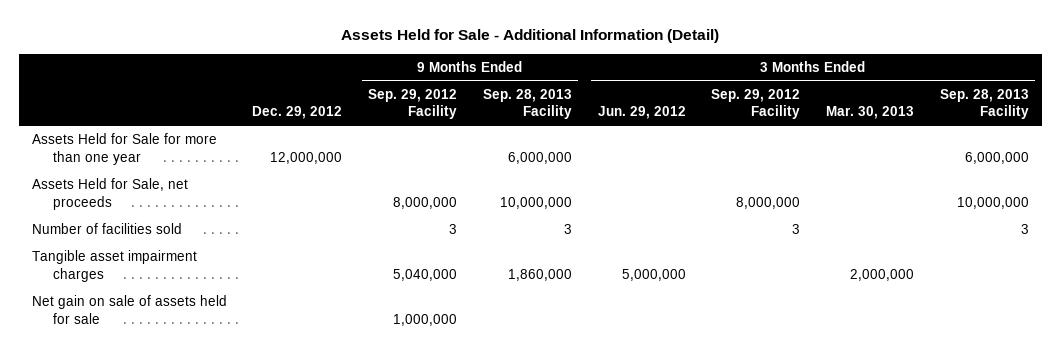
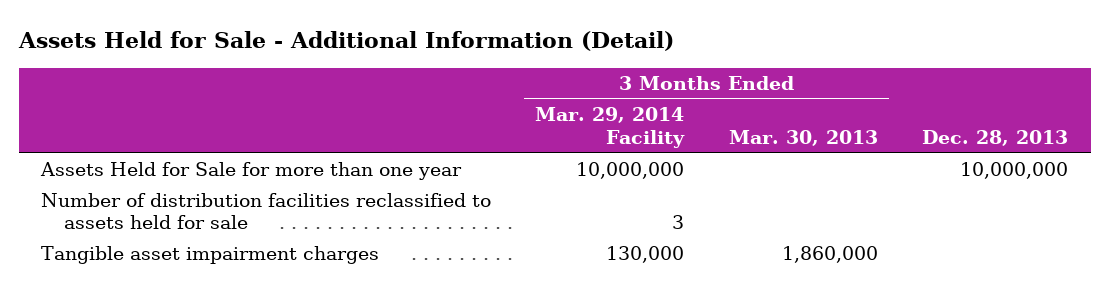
- | Dec. 29, 2012 | 9 Months Ended Sep. 29, 2012 Facility | 9 Months Ended Sep. 28, 2013 Facility | 3 Months Ended Jun. 29, 2012 | 3 Months Ended Sep. 29, 2012 Facility | 3 Months Ended Mar. 30, 2013 | 3 Months Ended Sep. 28, 2013 Facility
+ | 3 Months Ended Mar. 29, 2014 Facility | 3 Months Ended Mar. 30, 2013 | Dec. 28, 2013
- Assets Held for Sale, net proceeds | | 8,000,000 | 10,000,000 | | 8,000,000 | | 10,000,000
- Number of facilities sold | | 3 | 3 | | 3 | | 3
- Tangible asset impairment charges | | 5,040,000 | 1,860,000 | 5,000,000 | | 2,000,000 |
- Net gain on sale of assets held for sale | | 1,000,000 | | | | |
+ Number of distribution facilities reclassified to assets held for sale | 3 | |
+ Tangible asset impairment charges | 130,000 | 1,860,000 |

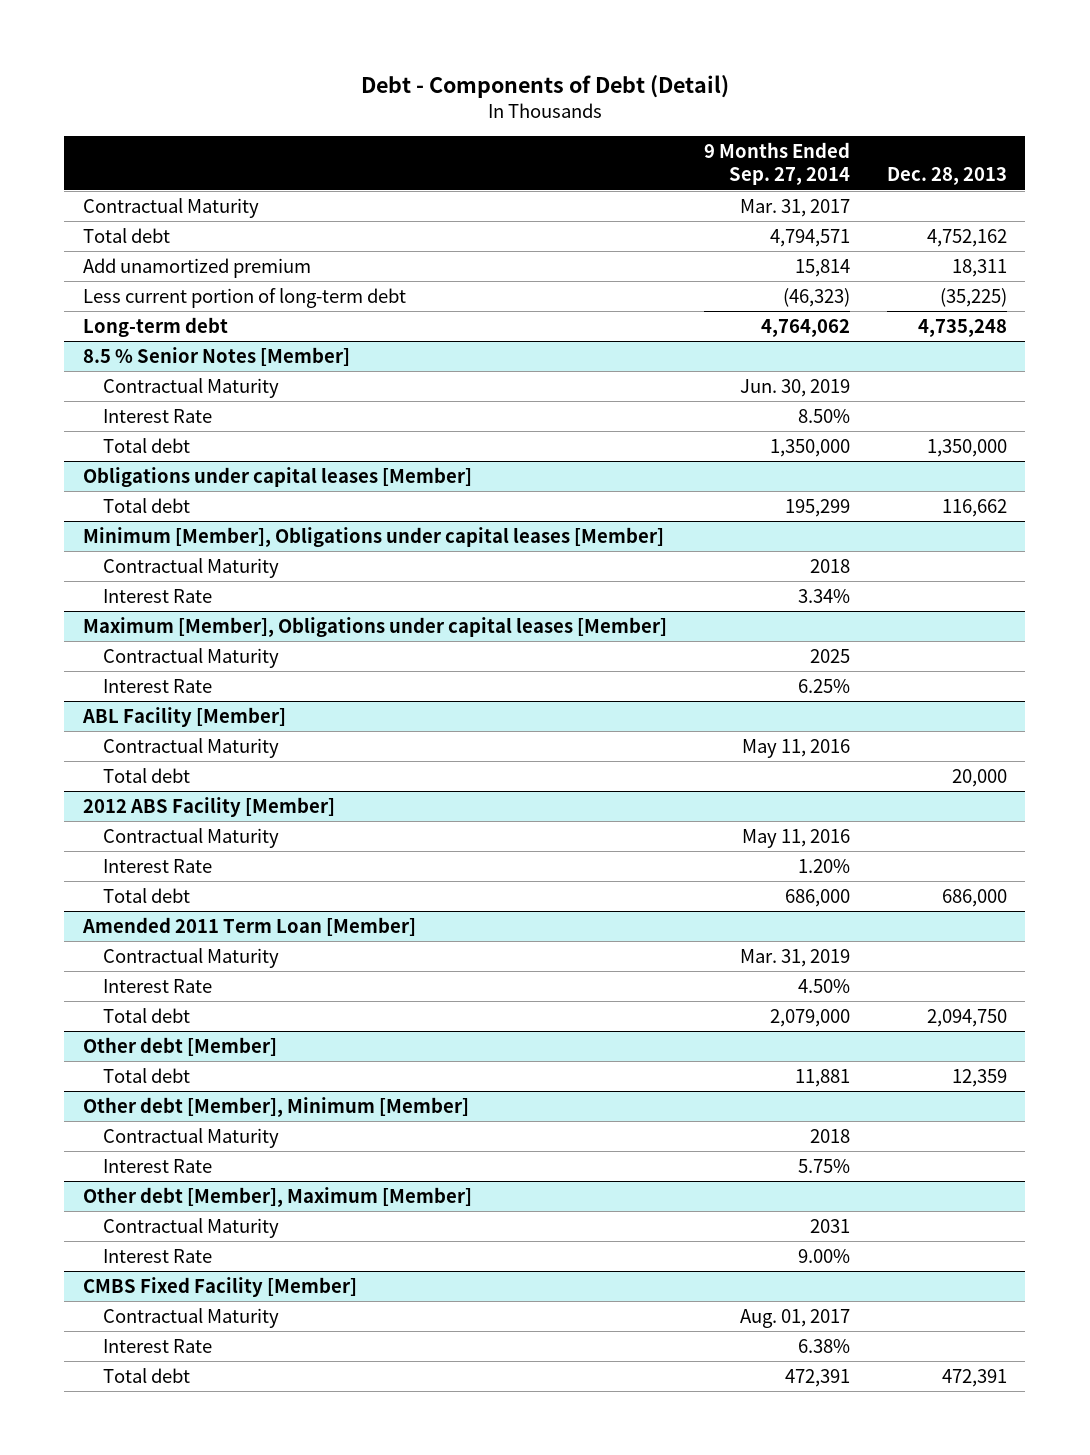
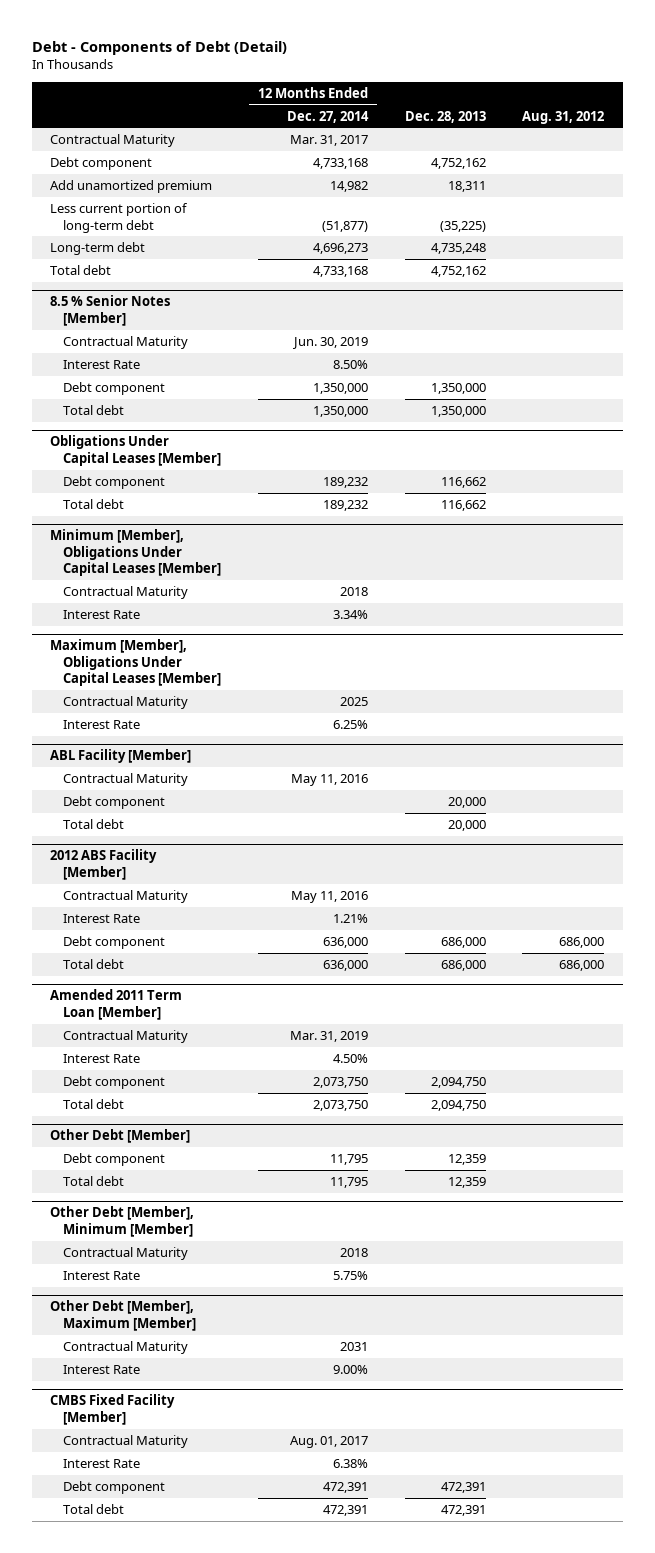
- | 9 Months Ended Sep. 27, 2014 | Dec. 28, 2013
+ | 12 Months Ended Dec. 27, 2014 | Dec. 28, 2013 | Aug. 31, 2012
+ Debt component | 4,733,168 | 4,752,162 |
moved down: Total debt | 4,733,168 | 4,752,162 |
@ 8.5 % Senior Notes [Member]
+ Debt component | 1,350,000 | 1,350,000 |
- Obligations under capital leases [Member]
+ Obligations Under Capital Leases [Member]
+ Debt component | 189,232 | 116,662 |
- Minimum [Member], Obligations under capital leases [Member]
+ Minimum [Member], Obligations Under Capital Leases [Member]
- Maximum [Member], Obligations under capital leases [Member]
+ Maximum [Member], Obligations Under Capital Leases [Member]
@ ABL Facility [Member]
+ Debt component | | 20,000 |
@ 2012 ABS Facility [Member]
+ Debt component | 636,000 | 686,000 | 686,000
@ Amended 2011 Term Loan [Member]
+ Debt component | 2,073,750 | 2,094,750 |
- Other debt [Member]
+ Other Debt [Member]
+ Debt component | 11,795 | 12,359 |
- Other debt [Member], Minimum [Member]
+ Other Debt [Member], Minimum [Member]
- Other debt [Member], Maximum [Member]
+ Other Debt [Member], Maximum [Member]
@ CMBS Fixed Facility [Member]
+ Debt component | 472,391 | 472,391 |

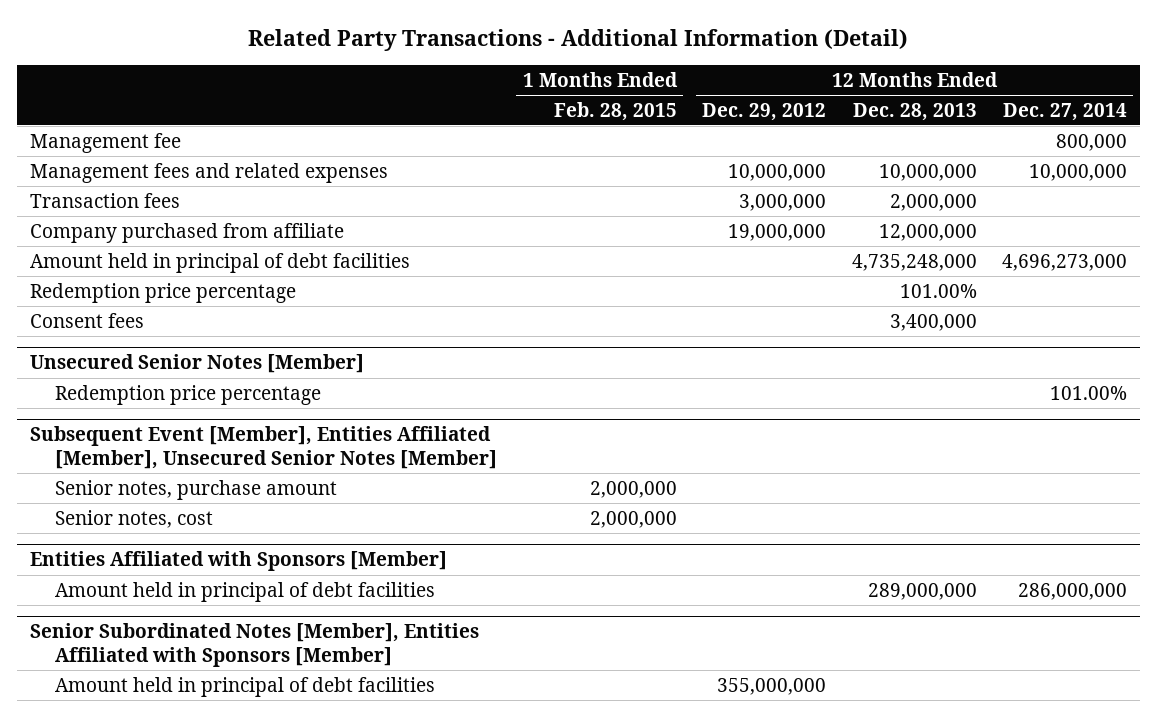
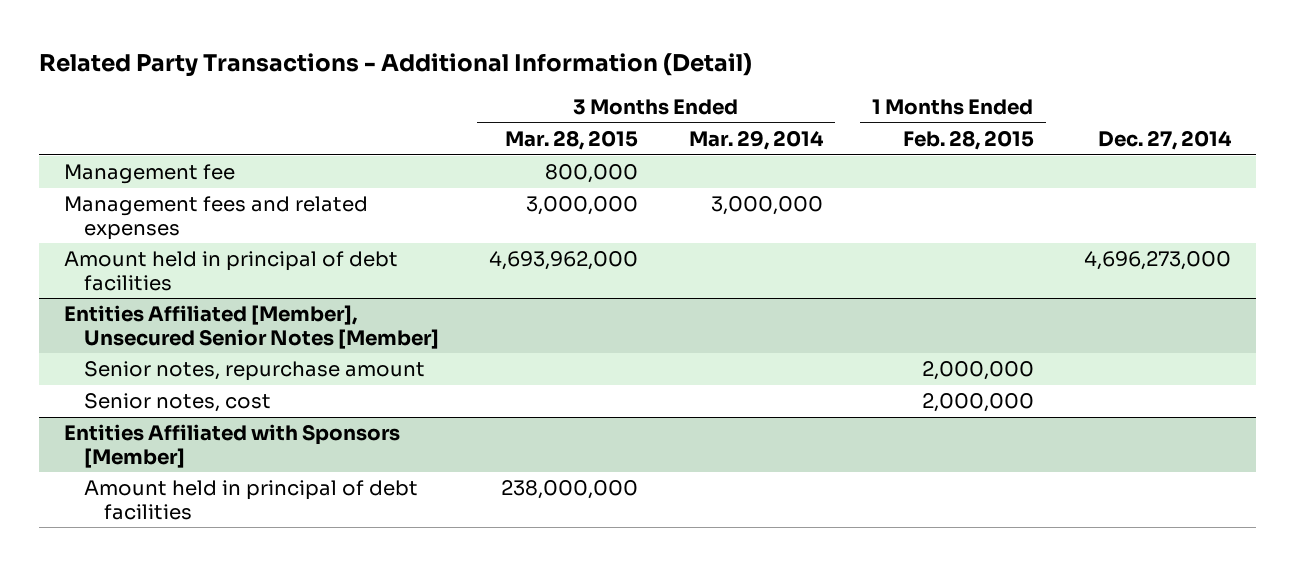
- | 1 Months Ended Feb. 28, 2015 | 12 Months Ended Dec. 29, 2012 | 12 Months Ended Dec. 28, 2013 | 12 Months Ended Dec. 27, 2014
+ | 3 Months Ended Mar. 28, 2015 | 3 Months Ended Mar. 29, 2014 | 1 Months Ended Feb. 28, 2015 | Dec. 27, 2014
- Transaction fees | | 3,000,000 | 2,000,000 |
- Company purchased from affiliate | | 19,000,000 | 12,000,000 |
- Redemption price percentage | | | 101.00% |
- Consent fees | | | 3,400,000 |
- Unsecured Senior Notes [Member]
- Redemption price percentage | | | | 101.00%
- Subsequent Event [Member], Entities Affiliated [Member], Unsecured Senior Notes [Member]
- Senior notes, purchase amount | 2,000,000 | | |
+ Entities Affiliated [Member], Unsecured Senior Notes [Member]
+ Senior notes, repurchase amount | | | 2,000,000 |
- Senior Subordinated Notes [Member], Entities Affiliated with Sponsors [Member]
- Amount held in principal of debt facilities | | 355,000,000 | |

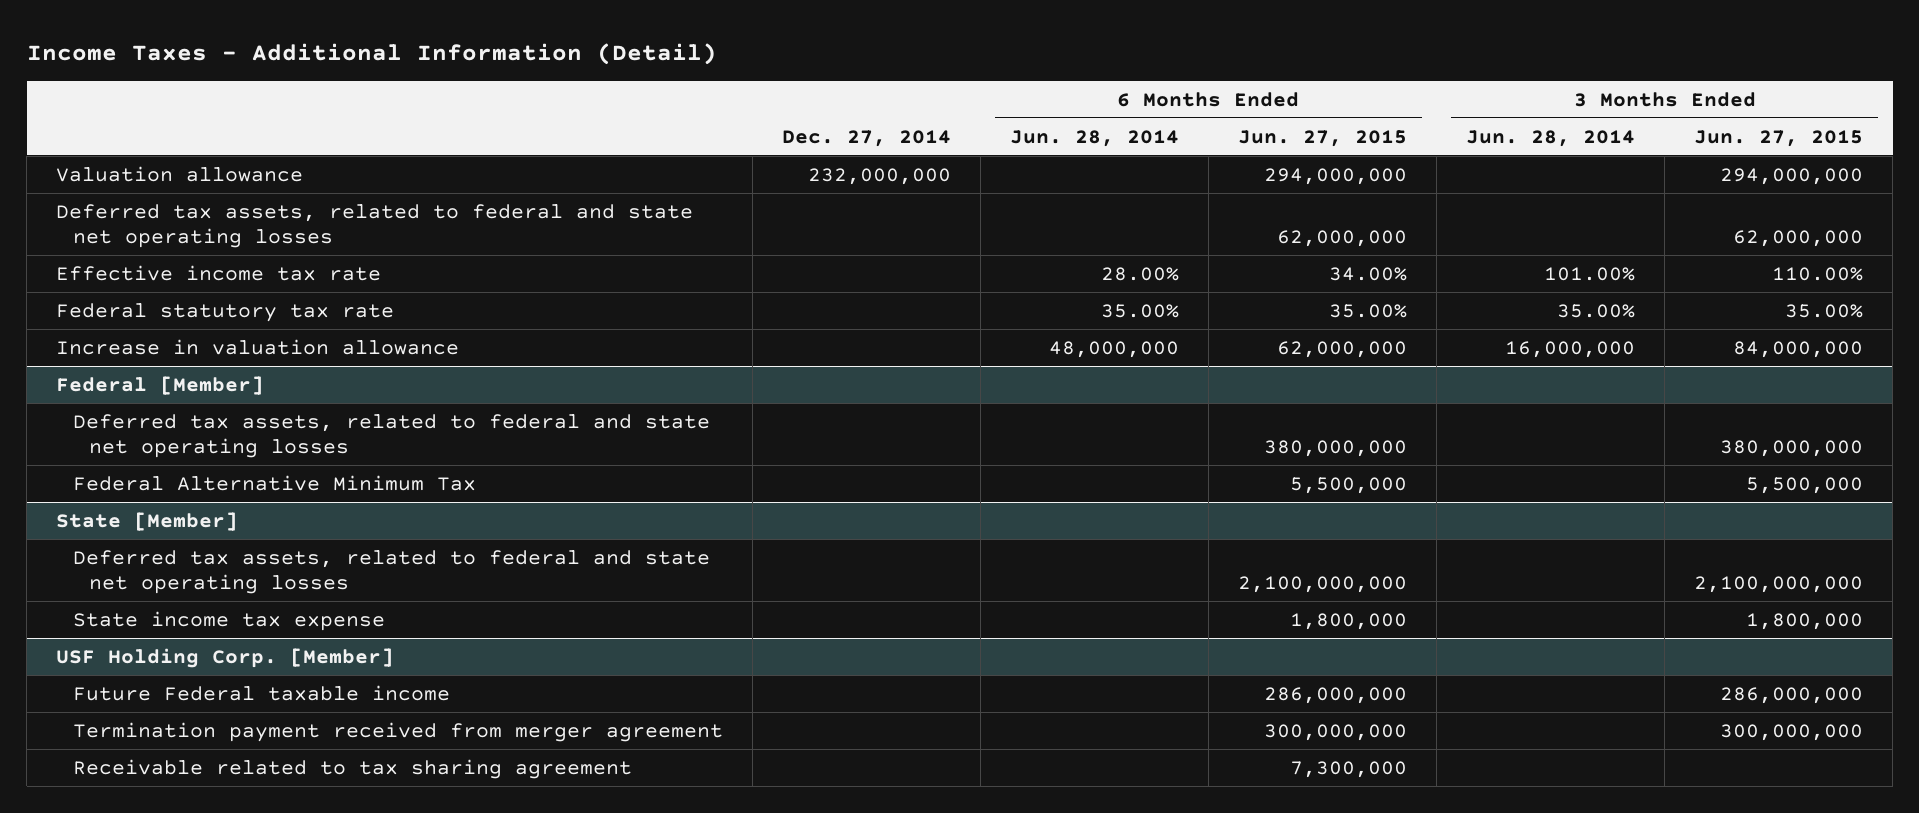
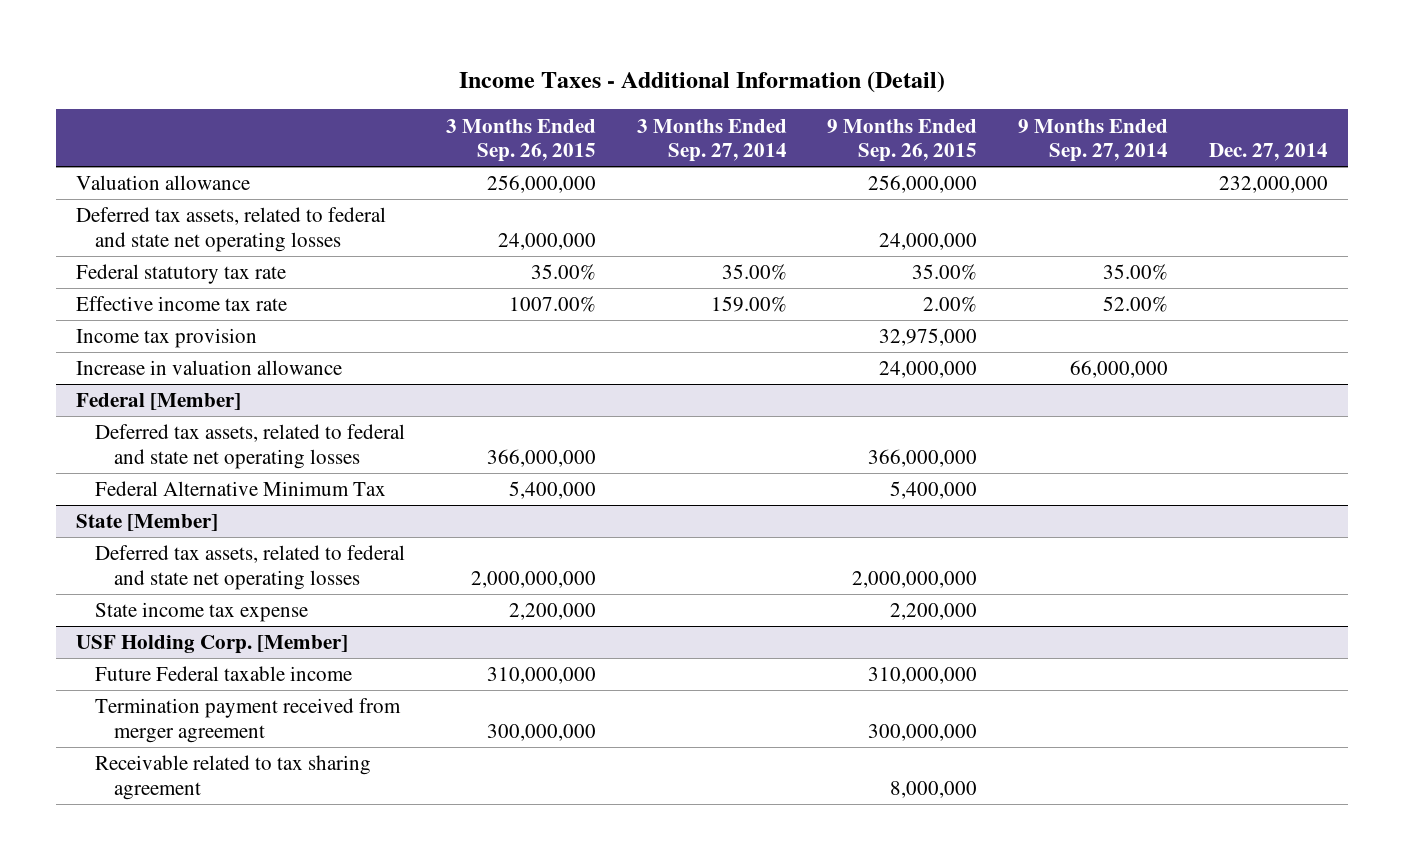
- | Dec. 27, 2014 | 6 Months Ended Jun. 28, 2014 | 6 Months Ended Jun. 27, 2015 | 3 Months Ended Jun. 28, 2014 | 3 Months Ended Jun. 27, 2015
+ | 3 Months Ended Sep. 26, 2015 | 3 Months Ended Sep. 27, 2014 | 9 Months Ended Sep. 26, 2015 | 9 Months Ended Sep. 27, 2014 | Dec. 27, 2014
moved down: Effective income tax rate | 1007.00% | 159.00% | 2.00% | 52.00% |
+ Income tax provision | | | 32,975,000 | |

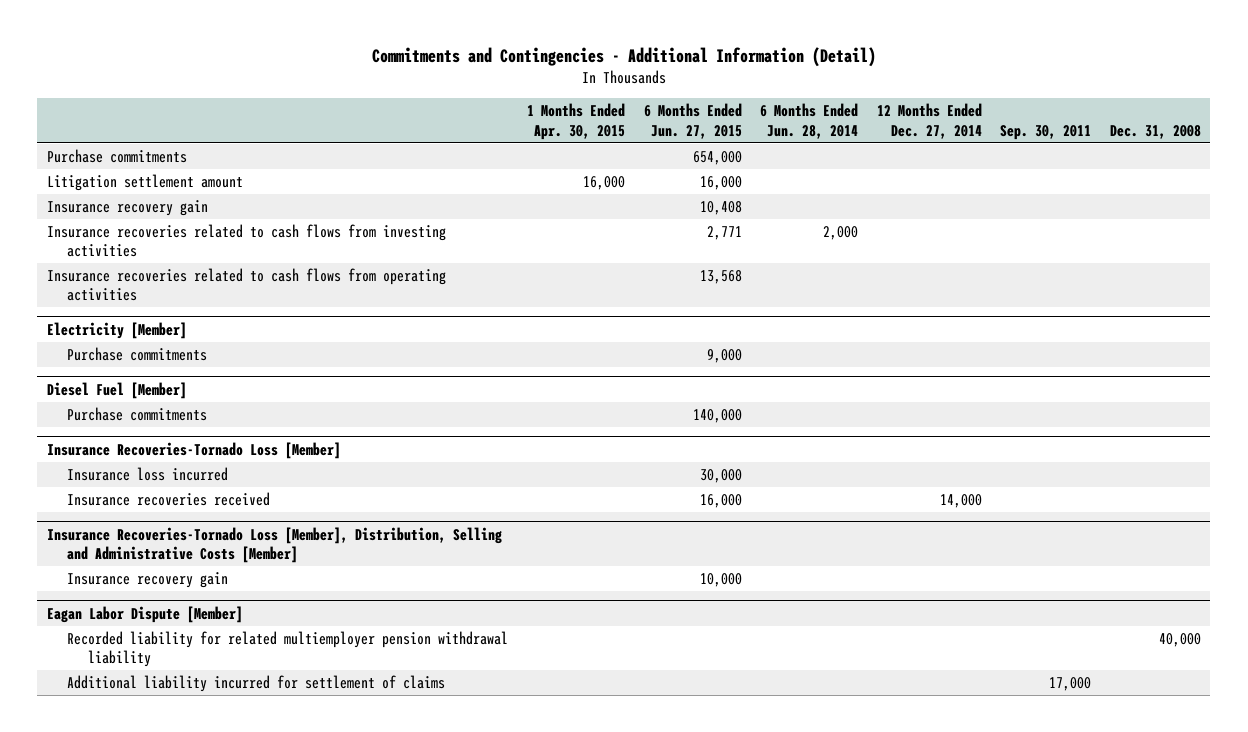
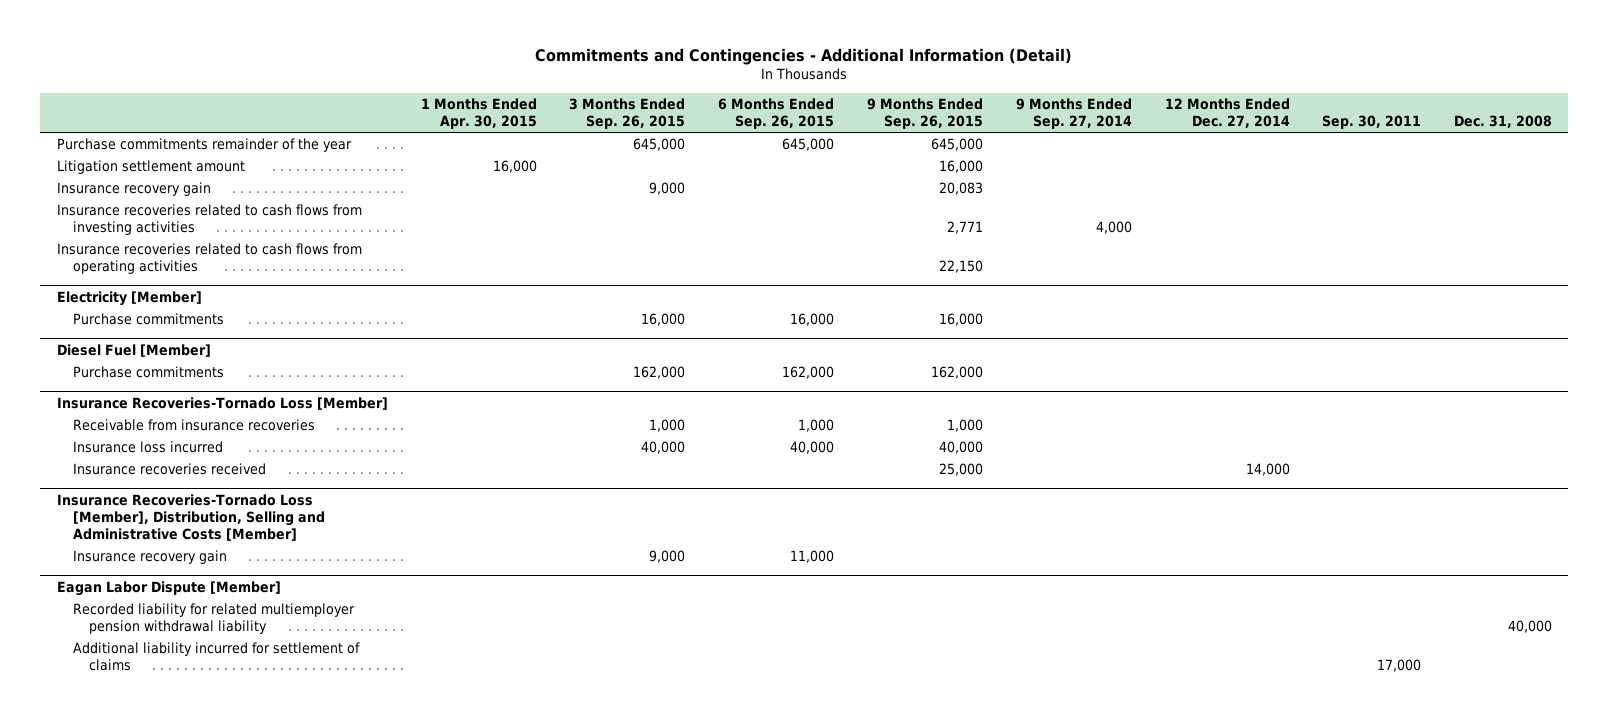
- | 1 Months Ended Apr. 30, 2015 | 6 Months Ended Jun. 27, 2015 | 6 Months Ended Jun. 28, 2014 | 12 Months Ended Dec. 27, 2014 | Sep. 30, 2011 | Dec. 31, 2008
+ | 1 Months Ended Apr. 30, 2015 | 3 Months Ended Sep. 26, 2015 | 6 Months Ended Sep. 26, 2015 | 9 Months Ended Sep. 26, 2015 | 9 Months Ended Sep. 27, 2014 | 12 Months Ended Dec. 27, 2014 | Sep. 30, 2011 | Dec. 31, 2008
- Purchase commitments | | 654,000 | | | |
+ Purchase commitments remainder of the year | | 645,000 | 645,000 | 645,000 | | | |
@ Insurance Recoveries-Tornado Loss [Member]
+ Receivable from insurance recoveries | | 1,000 | 1,000 | 1,000 | | | |

